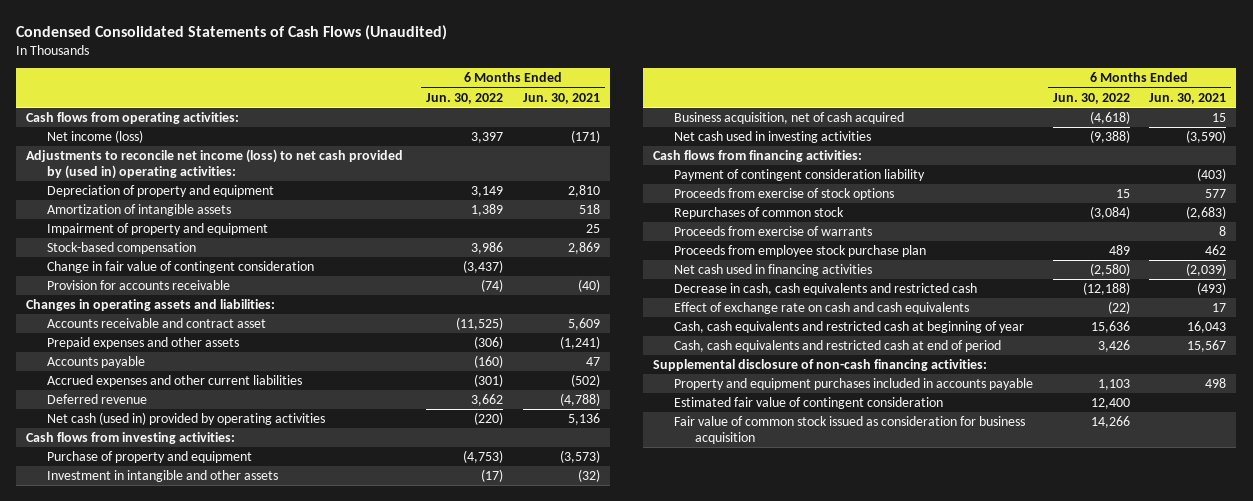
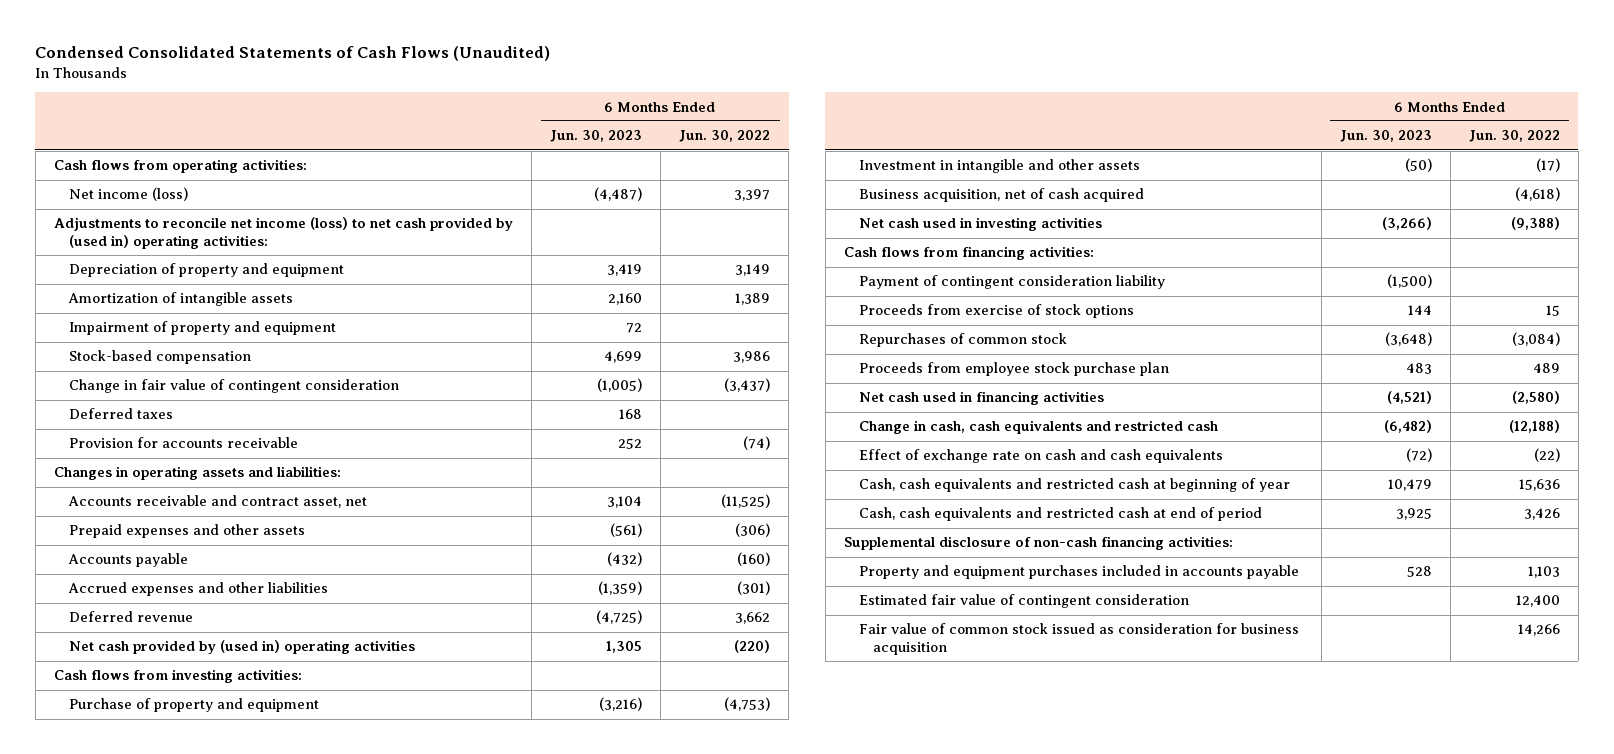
- | 6 Months Ended Jun. 30, 2022 | 6 Months Ended Jun. 30, 2021
+ | 6 Months Ended Jun. 30, 2023 | 6 Months Ended Jun. 30, 2022
+ Deferred taxes | 168 |
- Accounts receivable and contract asset | (11,525) | 5,609
+ Accounts receivable and contract asset, net | 3,104 | (11,525)
- Accrued expenses and other current liabilities | (301) | (502)
+ Accrued expenses and other liabilities | (1,359) | (301)
- Net cash (used in) provided by operating activities | (220) | 5,136
+ Net cash provided by (used in) operating activities | 1,305 | (220)
- Proceeds from exercise of warrants | | 8
- Decrease in cash, cash equivalents and restricted cash | (12,188) | (493)
+ Change in cash, cash equivalents and restricted cash | (6,482) | (12,188)

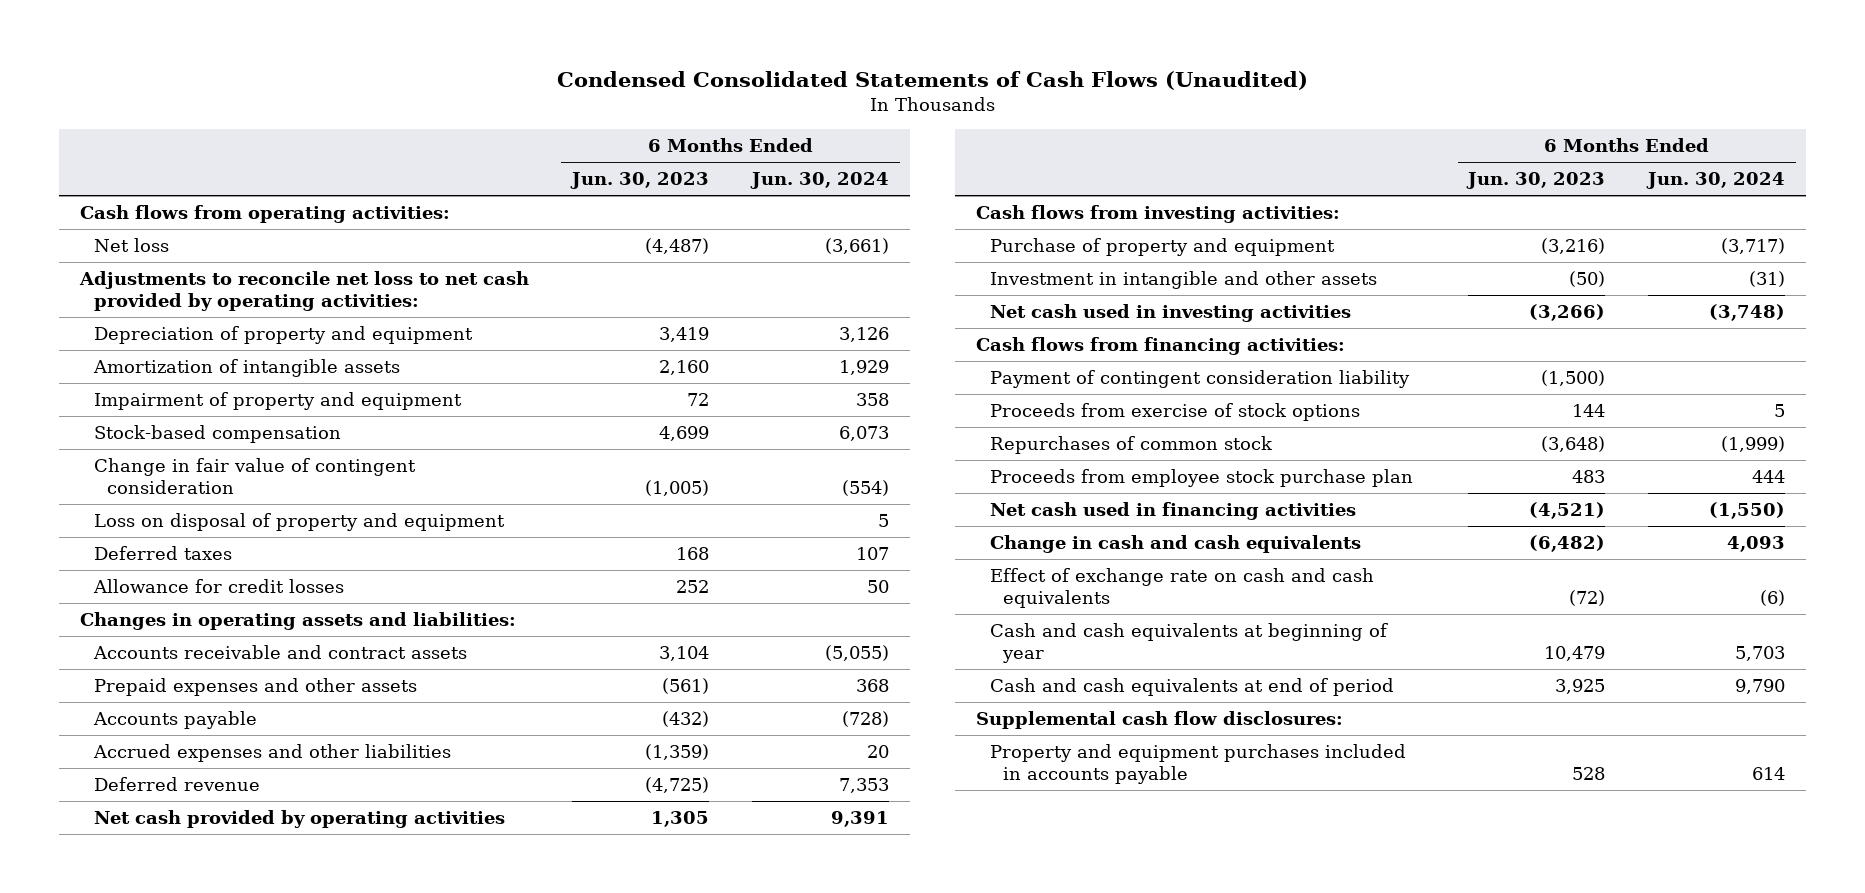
- | 6 Months Ended Jun. 30, 2023 | 6 Months Ended Jun. 30, 2022
+ | 6 Months Ended Jun. 30, 2023 | 6 Months Ended Jun. 30, 2024
- Net income (loss) | (4,487) | 3,397
- Adjustments to reconcile net income (loss) to net cash provided by (used in) operating activities:
+ Net loss | (4,487) | (3,661)
+ Adjustments to reconcile net loss to net cash provided by operating activities:
+ Loss on disposal of property and equipment | | 5
- Provision for accounts receivable | 252 | (74)
+ Allowance for credit losses | 252 | 50
- Accounts receivable and contract asset, net | 3,104 | (11,525)
+ Accounts receivable and contract assets | 3,104 | (5,055)
- Net cash provided by (used in) operating activities | 1,305 | (220)
+ Net cash provided by operating activities | 1,305 | 9,391
- Business acquisition, net of cash acquired | | (4,618)
- Change in cash, cash equivalents and restricted cash | (6,482) | (12,188)
+ Change in cash and cash equivalents | (6,482) | 4,093
- Cash, cash equivalents and restricted cash at beginning of year | 10,479 | 15,636
- Cash, cash equivalents and restricted cash at end of period | 3,925 | 3,426
- Supplemental disclosure of non-cash financing activities:
+ Cash and cash equivalents at beginning of year | 10,479 | 5,703
+ Cash and cash equivalents at end of period | 3,925 | 9,790
+ Supplemental cash flow disclosures:
- Estimated fair value of contingent consideration | | 12,400
- Fair value of common stock issued as consideration for business acquisition | | 14,266

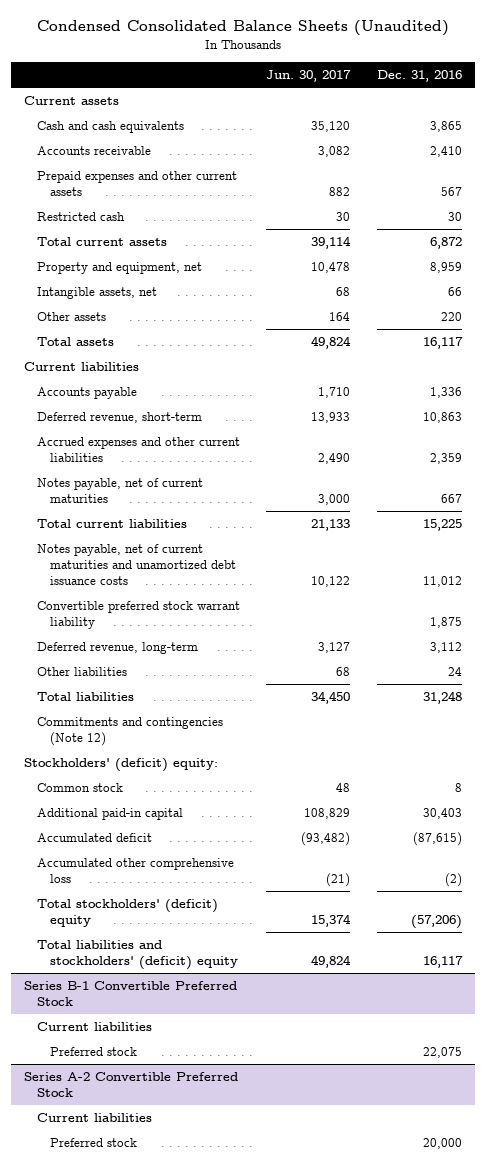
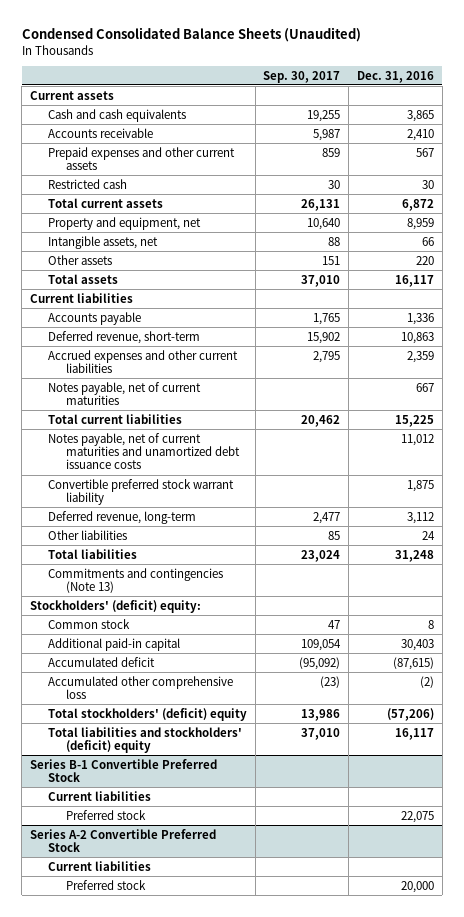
- | Jun. 30, 2017 | Dec. 31, 2016
+ | Sep. 30, 2017 | Dec. 31, 2016
- Commitments and contingencies (Note 12)
+ Commitments and contingencies (Note 13)

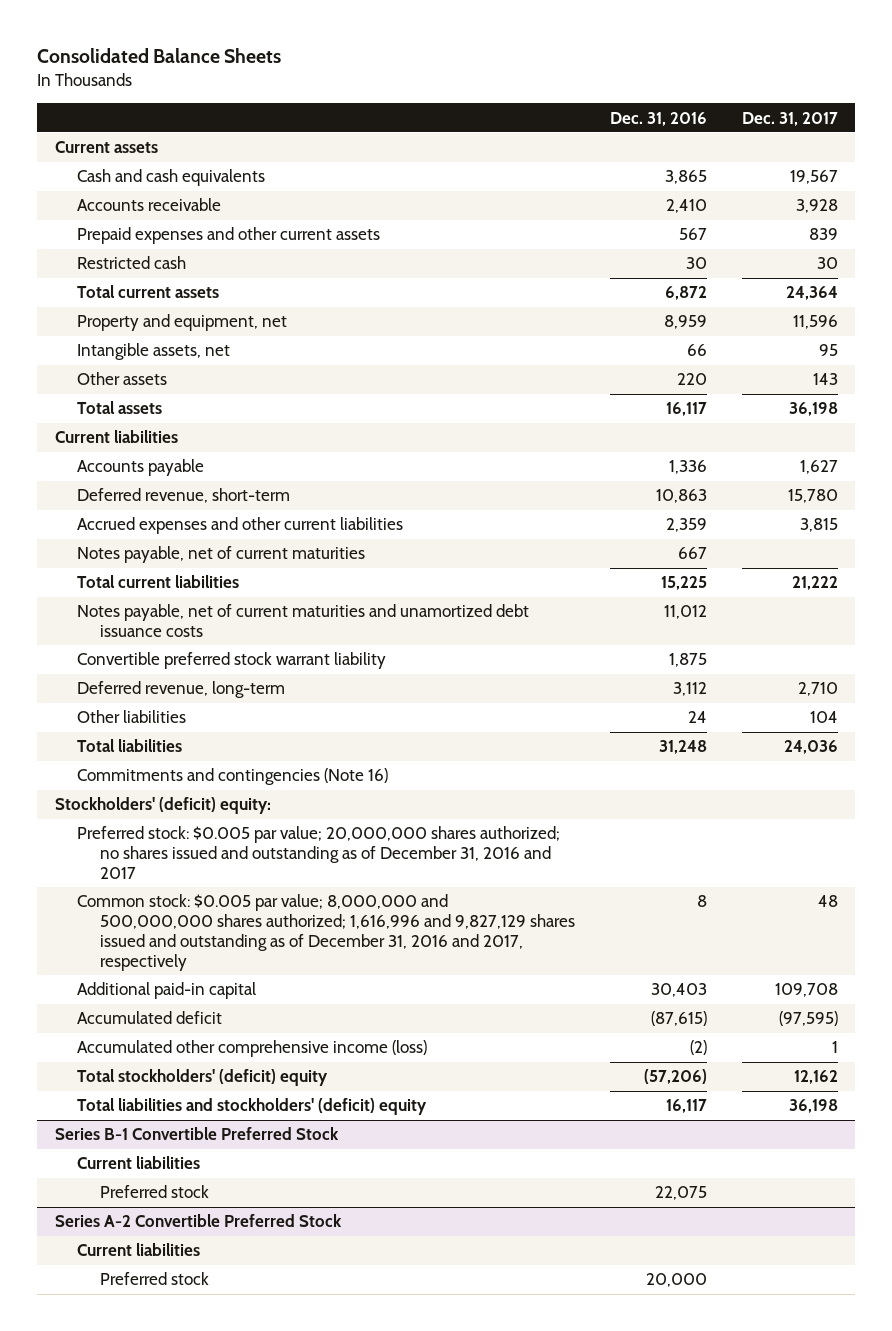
- Condensed Consolidated Balance Sheets (Unaudited)
+ Consolidated Balance Sheets
- | Sep. 30, 2017 | Dec. 31, 2016
+ | Dec. 31, 2016 | Dec. 31, 2017
- Commitments and contingencies (Note 13)
+ Commitments and contingencies (Note 16)
- Common stock | 47 | 8
+ Preferred stock: $0.005 par value; 20,000,000 shares authorized; no shares issued and outstanding as of December 31, 2016 and 2017
+ Common stock: $0.005 par value; 8,000,000 and 500,000,000 shares authorized; 1,616,996 and 9,827,129 shares issued and outstanding as of December 31, 2016 and 2017, respectively | 8 | 48
- Accumulated other comprehensive loss | (23) | (2)
+ Accumulated other comprehensive income (loss) | (2) | 1

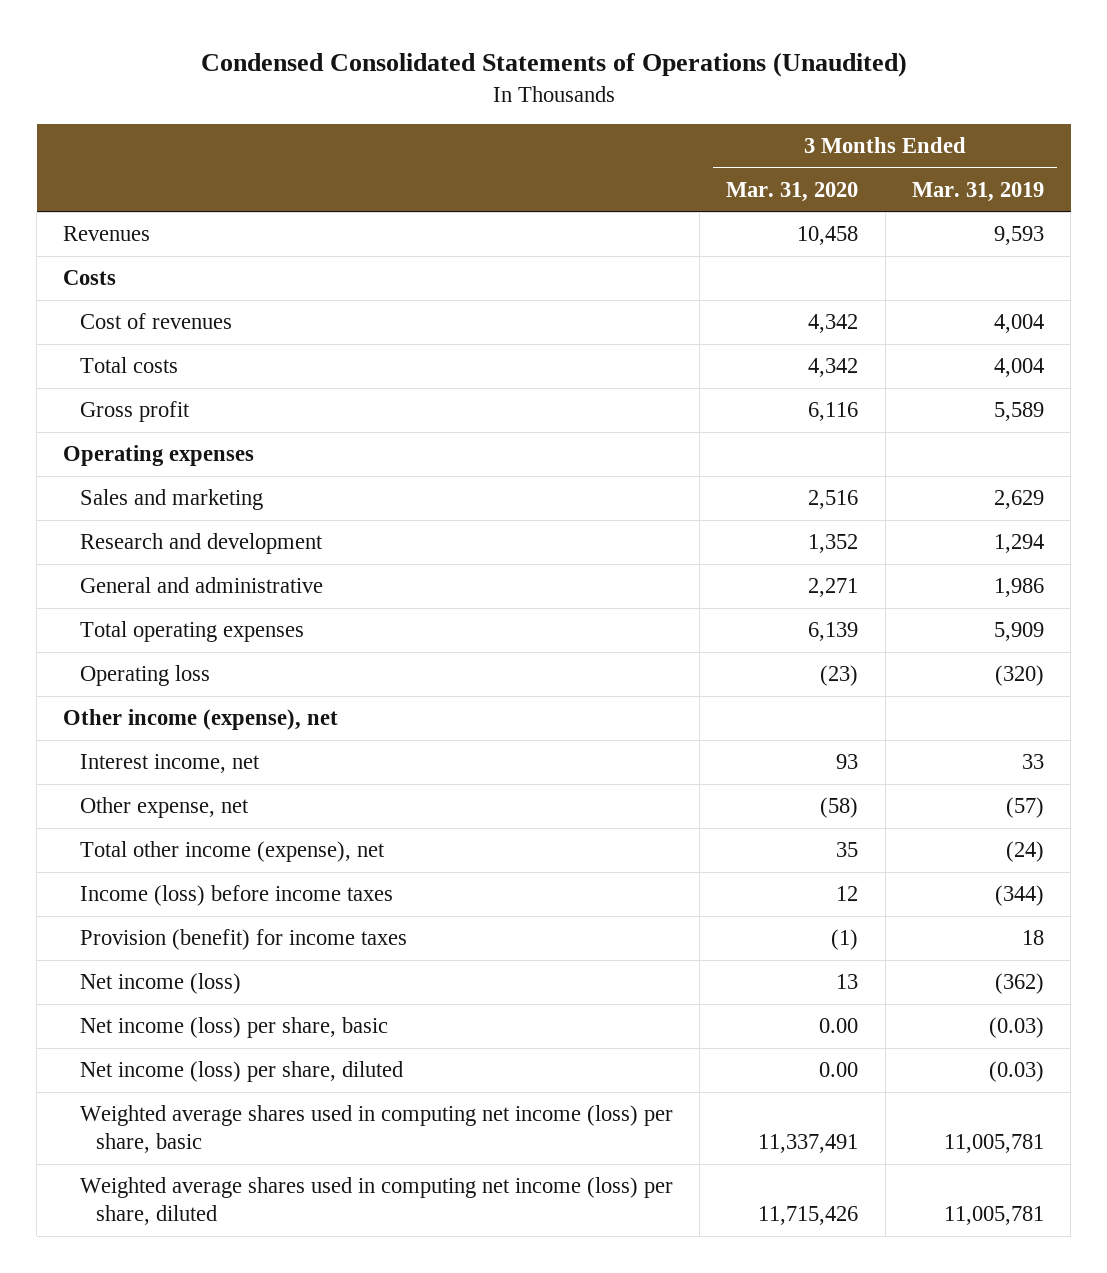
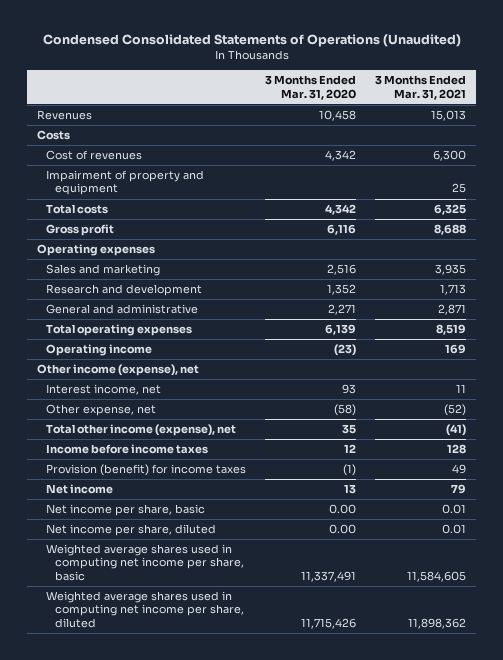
- | 3 Months Ended Mar. 31, 2020 | 3 Months Ended Mar. 31, 2019
+ | 3 Months Ended Mar. 31, 2020 | 3 Months Ended Mar. 31, 2021
+ Impairment of property and equipment | | 25
- Operating loss | (23) | (320)
+ Operating income | (23) | 169
- Income (loss) before income taxes | 12 | (344)
+ Income before income taxes | 12 | 128
- Net income (loss) | 13 | (362)
- Net income (loss) per share, basic | 0.00 | (0.03)
- Net income (loss) per share, diluted | 0.00 | (0.03)
- Weighted average shares used in computing net income (loss) per share, basic | 11,337,491 | 11,005,781
- Weighted average shares used in computing net income (loss) per share, diluted | 11,715,426 | 11,005,781
+ Net income | 13 | 79
+ Net income per share, basic | 0.00 | 0.01
+ Net income per share, diluted | 0.00 | 0.01
+ Weighted average shares used in computing net income per share, basic | 11,337,491 | 11,584,605
+ Weighted average shares used in computing net income per share, diluted | 11,715,426 | 11,898,362

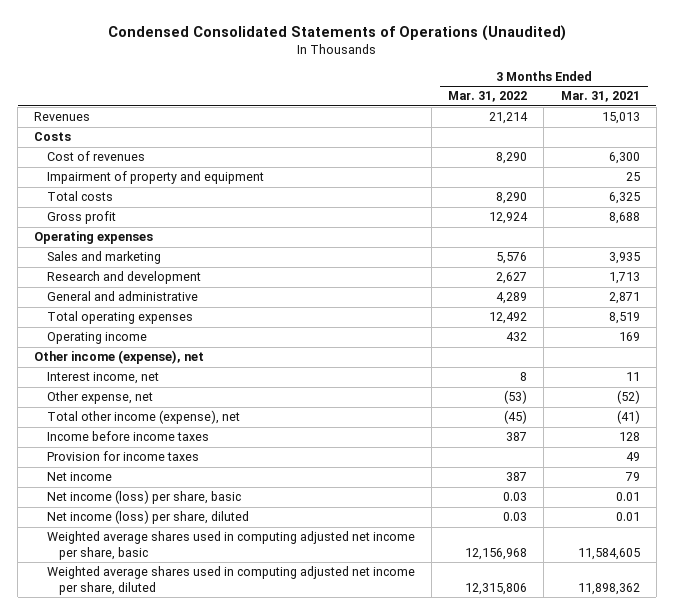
- | 3 Months Ended Mar. 31, 2020 | 3 Months Ended Mar. 31, 2021
+ | 3 Months Ended Mar. 31, 2022 | 3 Months Ended Mar. 31, 2021
- Provision (benefit) for income taxes | (1) | 49
+ Provision for income taxes | | 49
- Net income per share, basic | 0.00 | 0.01
- Net income per share, diluted | 0.00 | 0.01
- Weighted average shares used in computing net income per share, basic | 11,337,491 | 11,584,605
- Weighted average shares used in computing net income per share, diluted | 11,715,426 | 11,898,362
+ Net income (loss) per share, basic | 0.03 | 0.01
+ Net income (loss) per share, diluted | 0.03 | 0.01
+ Weighted average shares used in computing adjusted net income per share, basic | 12,156,968 | 11,584,605
+ Weighted average shares used in computing adjusted net income per share, diluted | 12,315,806 | 11,898,362

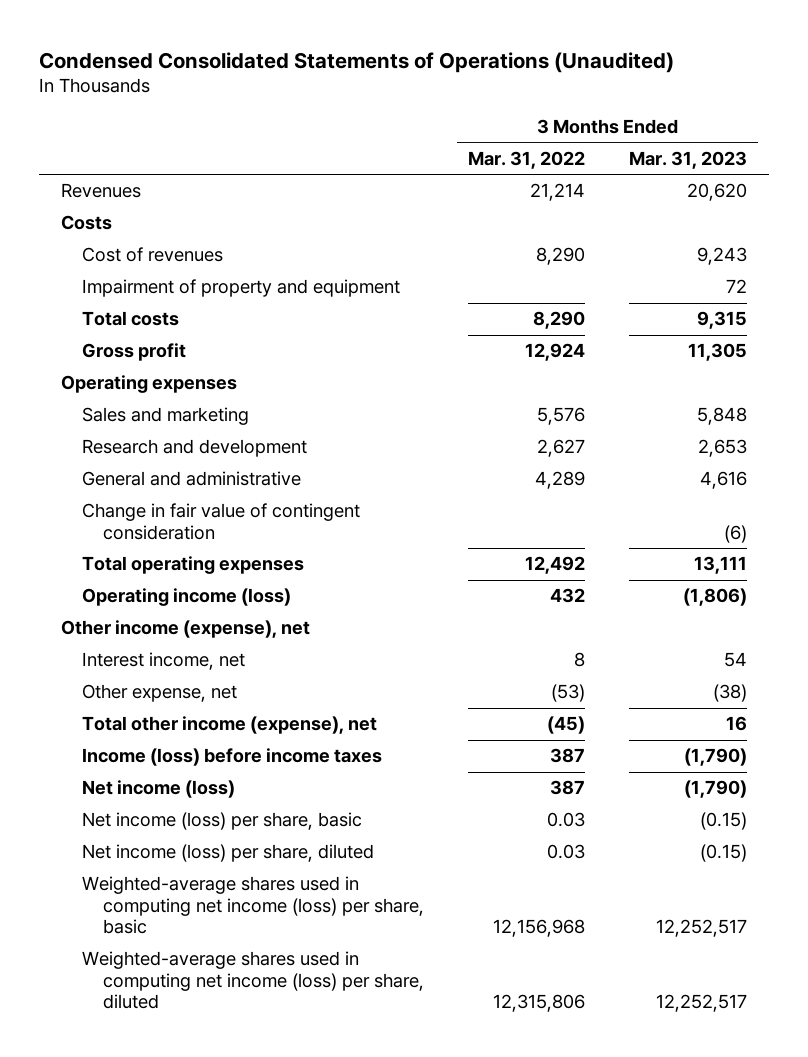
- | 3 Months Ended Mar. 31, 2022 | 3 Months Ended Mar. 31, 2021
+ | 3 Months Ended Mar. 31, 2022 | 3 Months Ended Mar. 31, 2023
+ Change in fair value of contingent consideration | | (6)
- Operating income | 432 | 169
+ Operating income (loss) | 432 | (1,806)
- Income before income taxes | 387 | 128
- Provision for income taxes | | 49
- Net income | 387 | 79
+ Income (loss) before income taxes | 387 | (1,790)
+ Net income (loss) | 387 | (1,790)
- Weighted average shares used in computing adjusted net income per share, basic | 12,156,968 | 11,584,605
- Weighted average shares used in computing adjusted net income per share, diluted | 12,315,806 | 11,898,362
+ Weighted-average shares used in computing net income (loss) per share, basic | 12,156,968 | 12,252,517
+ Weighted-average shares used in computing net income (loss) per share, diluted | 12,315,806 | 12,252,517

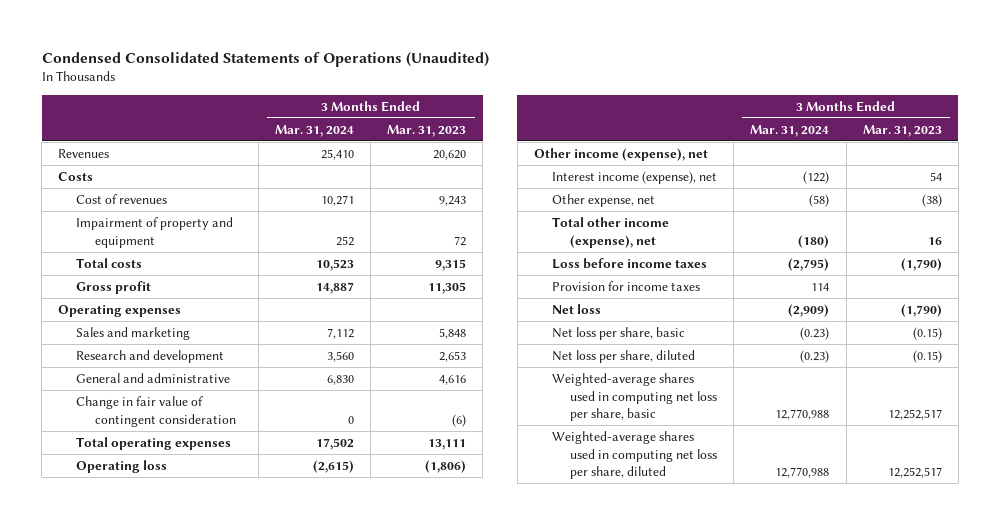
- | 3 Months Ended Mar. 31, 2022 | 3 Months Ended Mar. 31, 2023
+ | 3 Months Ended Mar. 31, 2024 | 3 Months Ended Mar. 31, 2023
- Operating income (loss) | 432 | (1,806)
+ Operating loss | (2,615) | (1,806)
- Interest income, net | 8 | 54
+ Interest income (expense), net | (122) | 54
- Income (loss) before income taxes | 387 | (1,790)
- Net income (loss) | 387 | (1,790)
- Net income (loss) per share, basic | 0.03 | (0.15)
- Net income (loss) per share, diluted | 0.03 | (0.15)
- Weighted-average shares used in computing net income (loss) per share, basic | 12,156,968 | 12,252,517
- Weighted-average shares used in computing net income (loss) per share, diluted | 12,315,806 | 12,252,517
+ Loss before income taxes | (2,795) | (1,790)
+ Provision for income taxes | 114 |
+ Net loss | (2,909) | (1,790)
+ Net loss per share, basic | (0.23) | (0.15)
+ Net loss per share, diluted | (0.23) | (0.15)
+ Weighted-average shares used in computing net loss per share, basic | 12,770,988 | 12,252,517
+ Weighted-average shares used in computing net loss per share, diluted | 12,770,988 | 12,252,517

